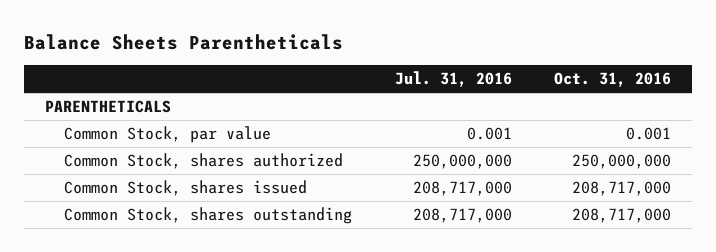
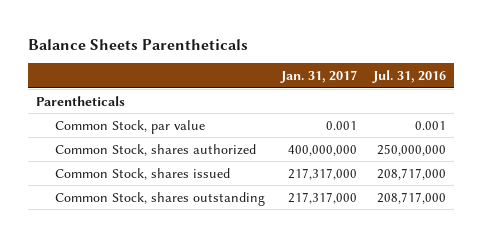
- | Jul. 31, 2016 | Oct. 31, 2016
+ | Jan. 31, 2017 | Jul. 31, 2016
- PARENTHETICALS
+ Parentheticals

